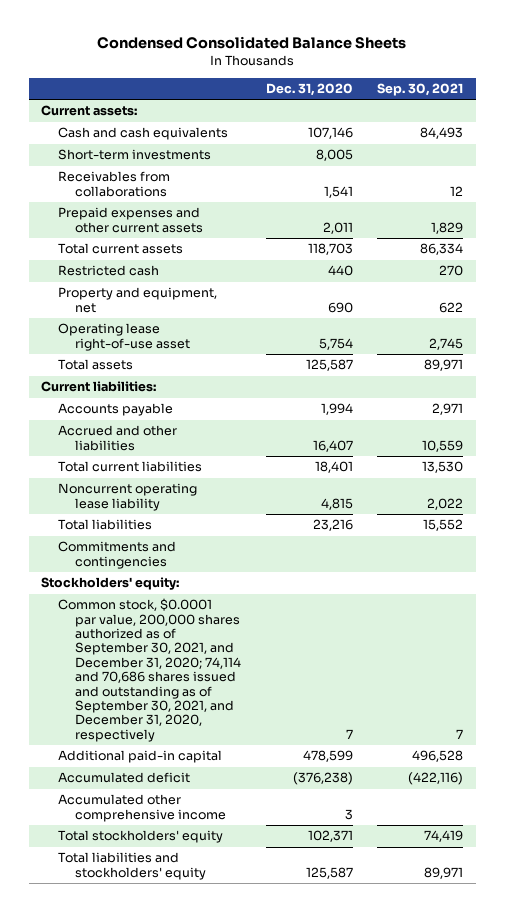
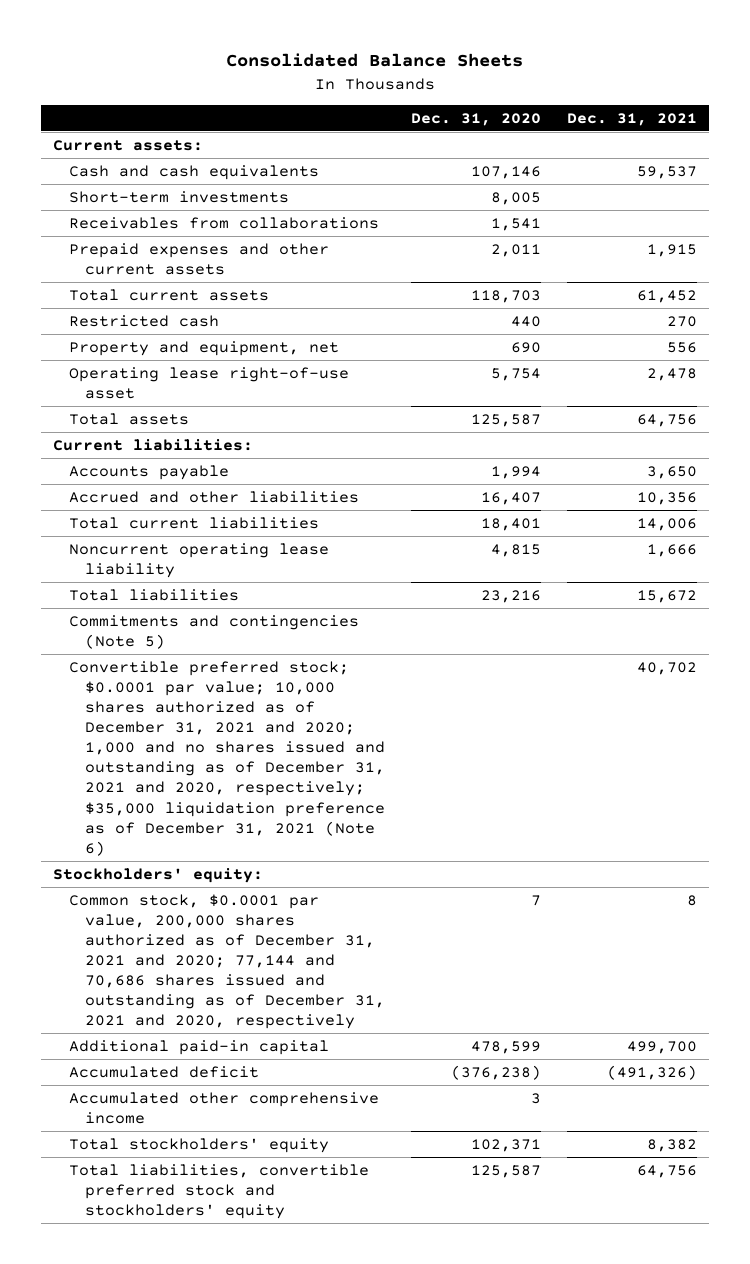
- Condensed Consolidated Balance Sheets
+ Consolidated Balance Sheets
- | Dec. 31, 2020 | Sep. 30, 2021
+ | Dec. 31, 2020 | Dec. 31, 2021
- Commitments and contingencies
+ Commitments and contingencies (Note 5)
+ Convertible preferred stock; $0.0001 par value; 10,000 shares authorized as of December 31, 2021 and 2020; 1,000 and no shares issued and outstanding as of December 31, 2021 and 2020, respectively; $35,000 liquidation preference as of December 31, 2021 (Note 6) | | 40,702
- Common stock, $0.0001 par value, 200,000 shares authorized as of September 30, 2021, and December 31, 2020; 74,114 and 70,686 shares issued and outstanding as of September 30, 2021, and December 31, 2020, respectively | 7 | 7
+ Common stock, $0.0001 par value, 200,000 shares authorized as of December 31, 2021 and 2020; 77,144 and 70,686 shares issued and outstanding as of December 31, 2021 and 2020, respectively | 7 | 8
- Total liabilities and stockholders' equity | 125,587 | 89,971
+ Total liabilities, convertible preferred stock and stockholders' equity | 125,587 | 64,756

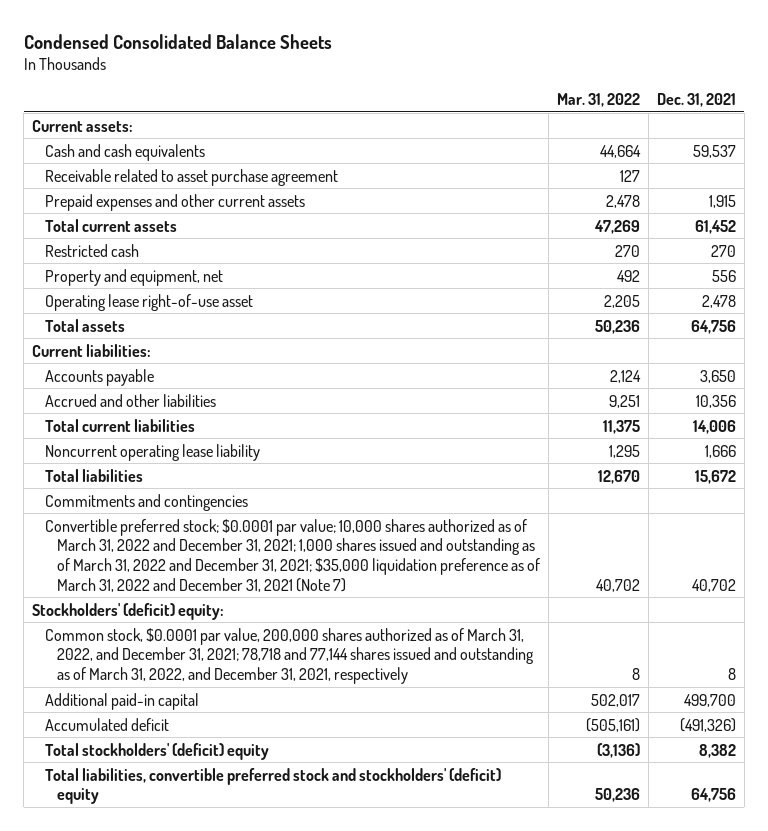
- Consolidated Balance Sheets
+ Condensed Consolidated Balance Sheets
- | Dec. 31, 2020 | Dec. 31, 2021
+ | Mar. 31, 2022 | Dec. 31, 2021
- Short-term investments | 8,005 |
- Receivables from collaborations | 1,541 |
+ Receivable related to asset purchase agreement | 127 |
- Commitments and contingencies (Note 5)
- Convertible preferred stock; $0.0001 par value; 10,000 shares authorized as of December 31, 2021 and 2020; 1,000 and no shares issued and outstanding as of December 31, 2021 and 2020, respectively; $35,000 liquidation preference as of December 31, 2021 (Note 6) | | 40,702
- Stockholders' equity:
- Common stock, $0.0001 par value, 200,000 shares authorized as of December 31, 2021 and 2020; 77,144 and 70,686 shares issued and outstanding as of December 31, 2021 and 2020, respectively | 7 | 8
+ Commitments and contingencies
+ Convertible preferred stock; $0.0001 par value; 10,000 shares authorized as of March 31, 2022 and December 31, 2021; 1,000 shares issued and outstanding as of March 31, 2022 and December 31, 2021; $35,000 liquidation preference as of March 31, 2022 and December 31, 2021 (Note 7) | 40,702 | 40,702
+ Stockholders' (deficit) equity:
+ Common stock, $0.0001 par value, 200,000 shares authorized as of March 31, 2022, and December 31, 2021; 78,718 and 77,144 shares issued and outstanding as of March 31, 2022, and December 31, 2021, respectively | 8 | 8
- Accumulated other comprehensive income | 3 |
- Total stockholders' equity | 102,371 | 8,382
- Total liabilities, convertible preferred stock and stockholders' equity | 125,587 | 64,756
+ Total stockholders' (deficit) equity | (3,136) | 8,382
+ Total liabilities, convertible preferred stock and stockholders' (deficit) equity | 50,236 | 64,756

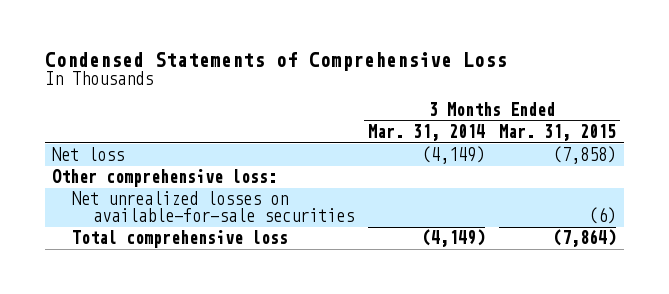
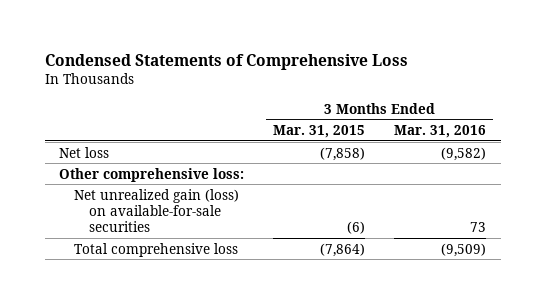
- | 3 Months Ended Mar. 31, 2014 | 3 Months Ended Mar. 31, 2015
+ | 3 Months Ended Mar. 31, 2015 | 3 Months Ended Mar. 31, 2016
- Net unrealized losses on available-for-sale securities | | (6)
+ Net unrealized gain (loss) on available-for-sale securities | (6) | 73

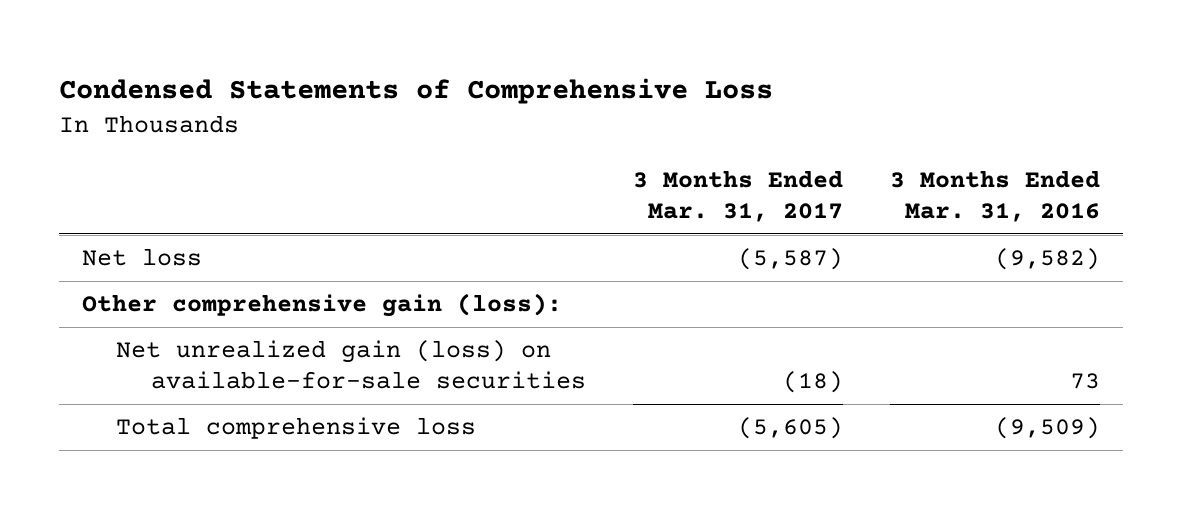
- | 3 Months Ended Mar. 31, 2015 | 3 Months Ended Mar. 31, 2016
+ | 3 Months Ended Mar. 31, 2017 | 3 Months Ended Mar. 31, 2016
- Other comprehensive loss:
+ Other comprehensive gain (loss):

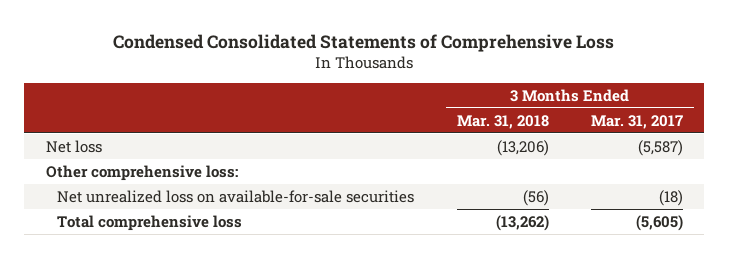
- Condensed Statements of Comprehensive Loss
+ Condensed Consolidated Statements of Comprehensive Loss
- | 3 Months Ended Mar. 31, 2017 | 3 Months Ended Mar. 31, 2016
+ | 3 Months Ended Mar. 31, 2018 | 3 Months Ended Mar. 31, 2017
- Other comprehensive gain (loss):
- Net unrealized gain (loss) on available-for-sale securities | (18) | 73
+ Other comprehensive loss:
+ Net unrealized loss on available-for-sale securities | (56) | (18)

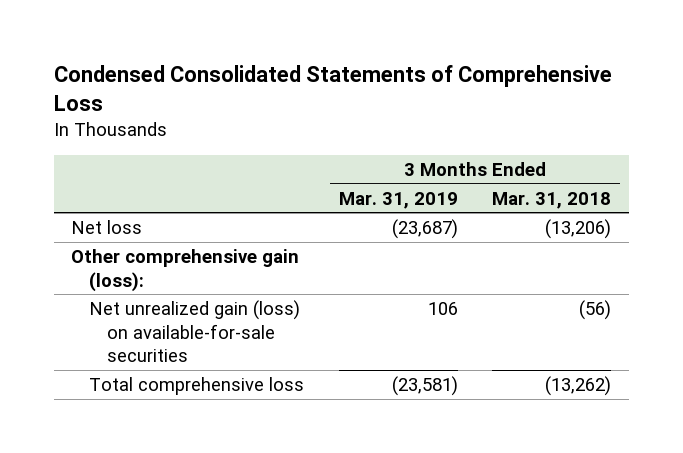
- | 3 Months Ended Mar. 31, 2018 | 3 Months Ended Mar. 31, 2017
+ | 3 Months Ended Mar. 31, 2019 | 3 Months Ended Mar. 31, 2018
- Other comprehensive loss:
- Net unrealized loss on available-for-sale securities | (56) | (18)
+ Other comprehensive gain (loss):
+ Net unrealized gain (loss) on available-for-sale securities | 106 | (56)

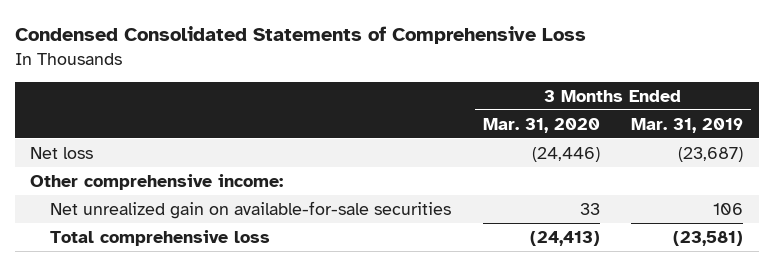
- | 3 Months Ended Mar. 31, 2019 | 3 Months Ended Mar. 31, 2018
+ | 3 Months Ended Mar. 31, 2020 | 3 Months Ended Mar. 31, 2019
- Other comprehensive gain (loss):
- Net unrealized gain (loss) on available-for-sale securities | 106 | (56)
+ Other comprehensive income:
+ Net unrealized gain on available-for-sale securities | 33 | 106

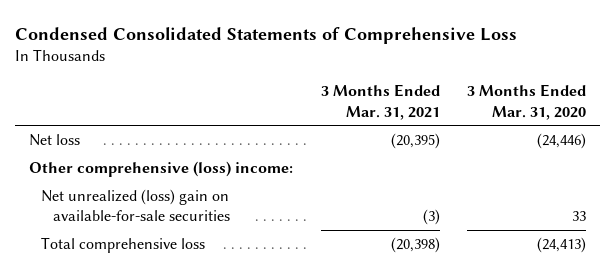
- | 3 Months Ended Mar. 31, 2020 | 3 Months Ended Mar. 31, 2019
+ | 3 Months Ended Mar. 31, 2021 | 3 Months Ended Mar. 31, 2020
- Other comprehensive income:
- Net unrealized gain on available-for-sale securities | 33 | 106
+ Other comprehensive (loss) income:
+ Net unrealized (loss) gain on available-for-sale securities | (3) | 33

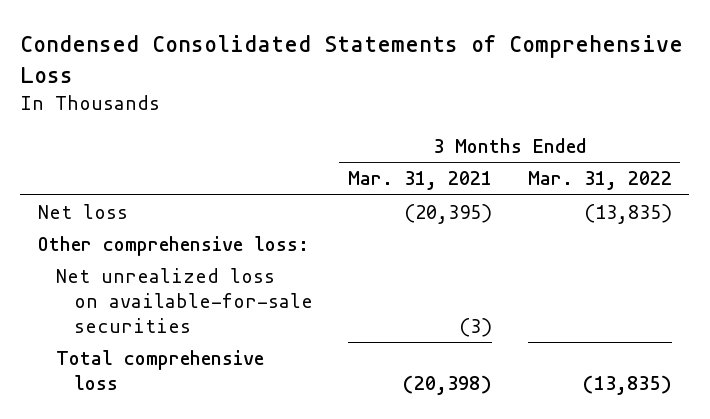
- | 3 Months Ended Mar. 31, 2021 | 3 Months Ended Mar. 31, 2020
+ | 3 Months Ended Mar. 31, 2021 | 3 Months Ended Mar. 31, 2022
- Other comprehensive (loss) income:
- Net unrealized (loss) gain on available-for-sale securities | (3) | 33
+ Other comprehensive loss:
+ Net unrealized loss on available-for-sale securities | (3) |

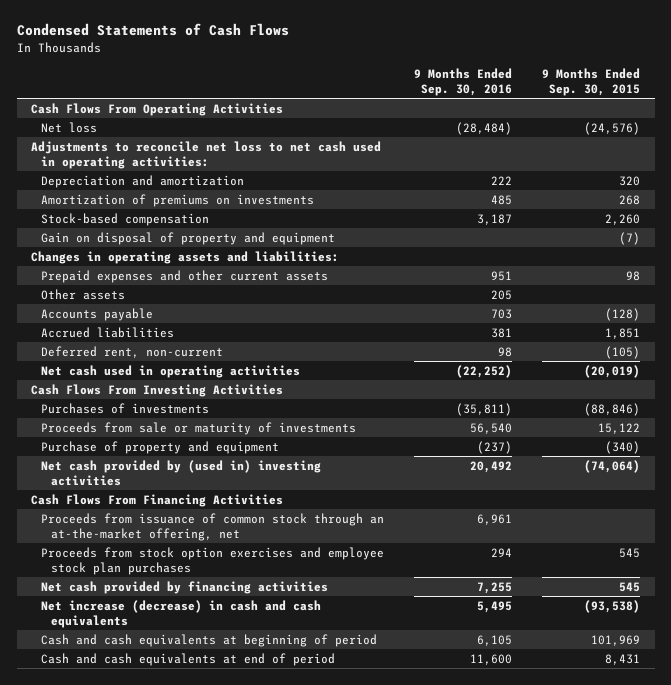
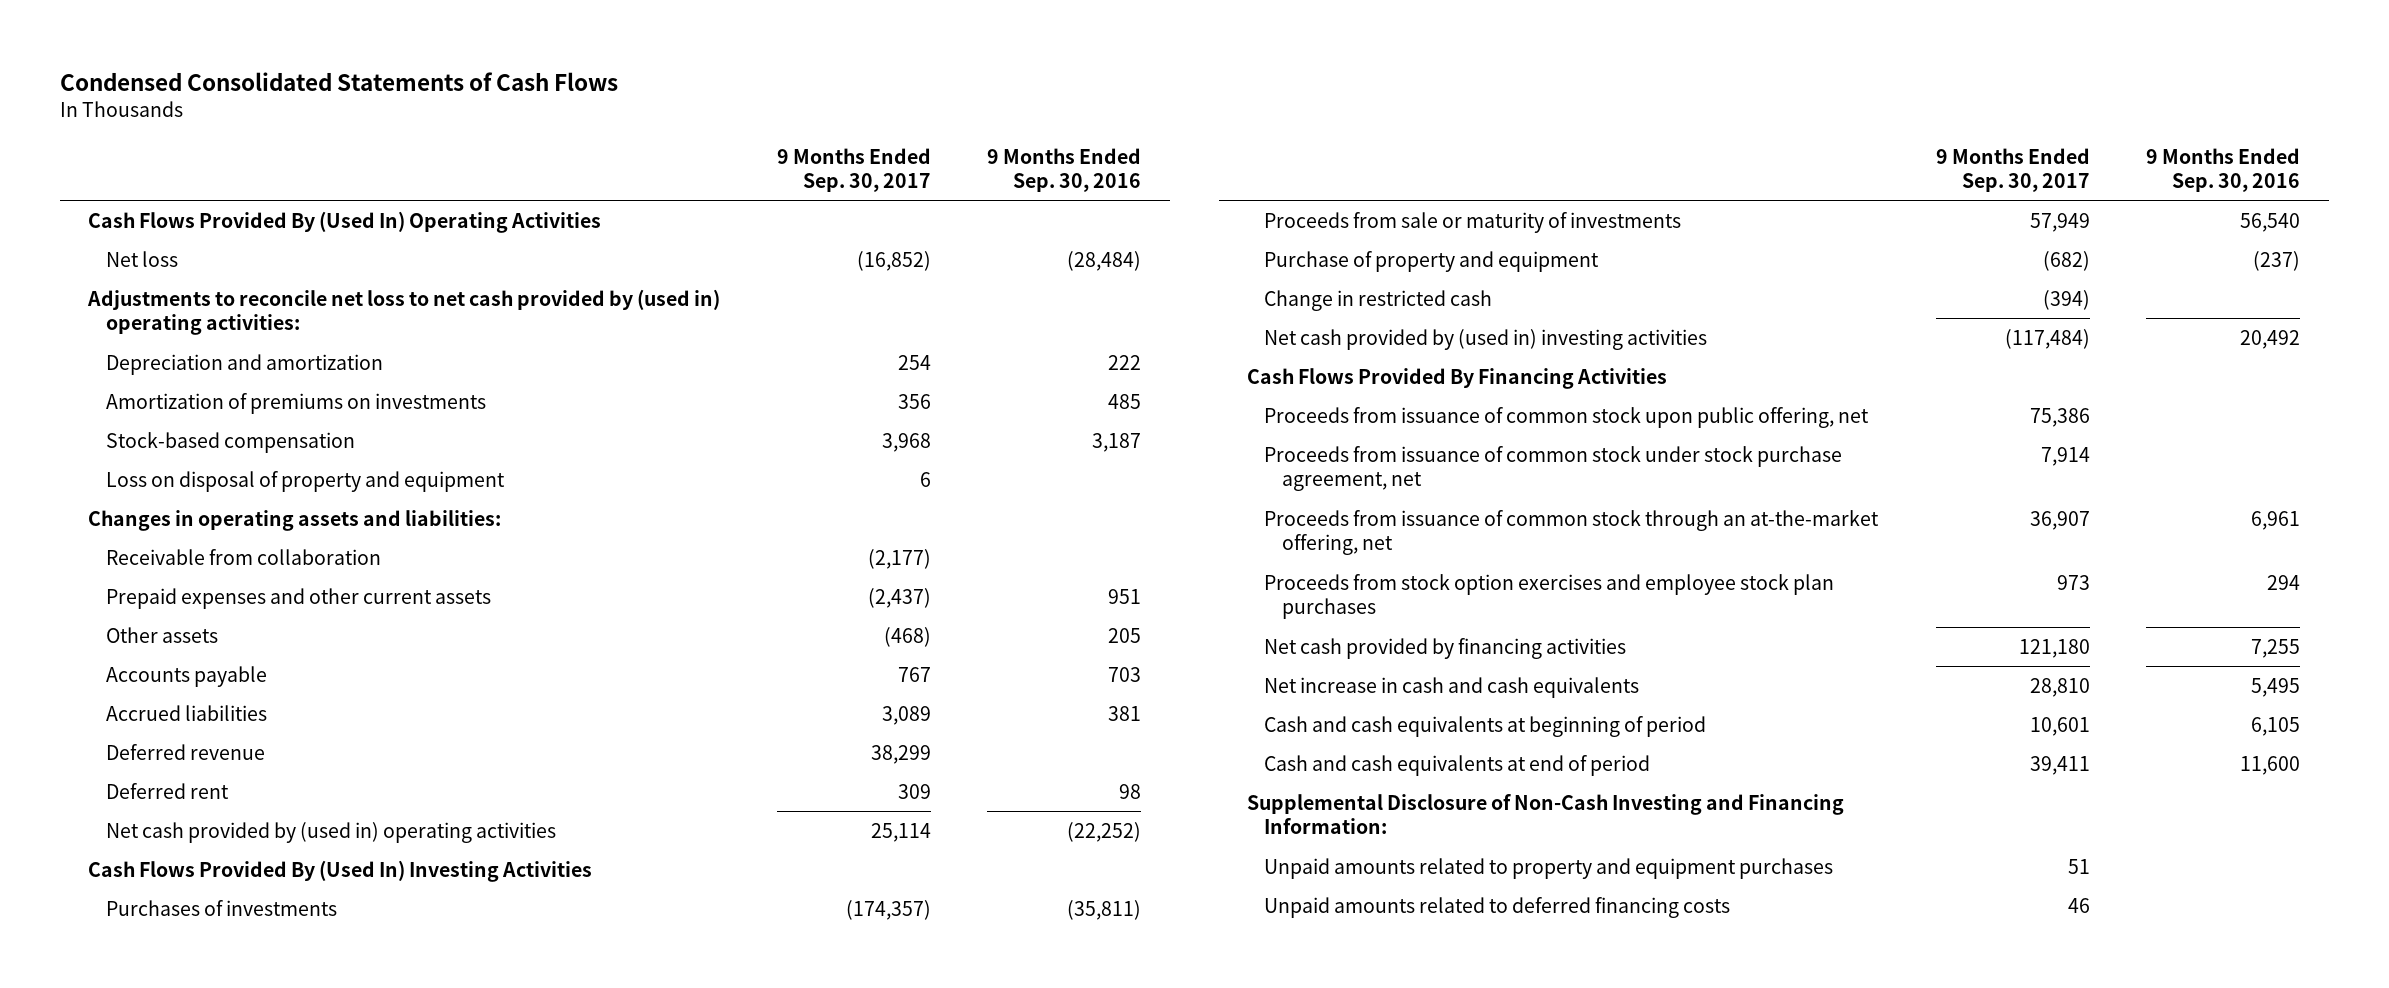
- Condensed Statements of Cash Flows
+ Condensed Consolidated Statements of Cash Flows
- | 9 Months Ended Sep. 30, 2016 | 9 Months Ended Sep. 30, 2015
+ | 9 Months Ended Sep. 30, 2017 | 9 Months Ended Sep. 30, 2016
- Cash Flows From Operating Activities
+ Cash Flows Provided By (Used In) Operating Activities
- Adjustments to reconcile net loss to net cash used in operating activities:
+ Adjustments to reconcile net loss to net cash provided by (used in) operating activities:
- Gain on disposal of property and equipment | | (7)
+ Loss on disposal of property and equipment | 6 |
+ Receivable from collaboration | (2,177) |
- Deferred rent, non-current | 98 | (105)
- Net cash used in operating activities | (22,252) | (20,019)
- Cash Flows From Investing Activities
+ Deferred revenue | 38,299 |
+ Deferred rent | 309 | 98
+ Net cash provided by (used in) operating activities | 25,114 | (22,252)
+ Cash Flows Provided By (Used In) Investing Activities
+ Change in restricted cash | (394) |
- Cash Flows From Financing Activities
+ Cash Flows Provided By Financing Activities
+ Proceeds from issuance of common stock upon public offering, net | 75,386 |
+ Proceeds from issuance of common stock under stock purchase agreement, net | 7,914 |
- Net increase (decrease) in cash and cash equivalents | 5,495 | (93,538)
+ Net increase in cash and cash equivalents | 28,810 | 5,495
+ Supplemental Disclosure of Non-Cash Investing and Financing Information:
+ Unpaid amounts related to property and equipment purchases | 51 |
+ Unpaid amounts related to deferred financing costs | 46 |

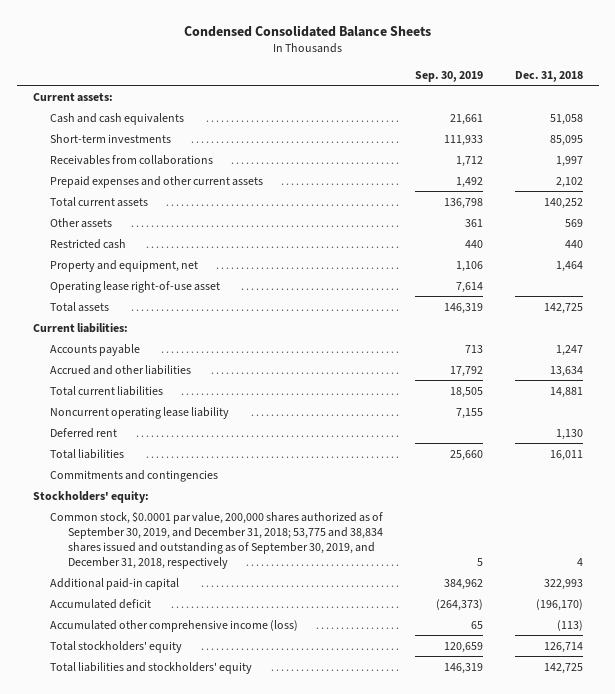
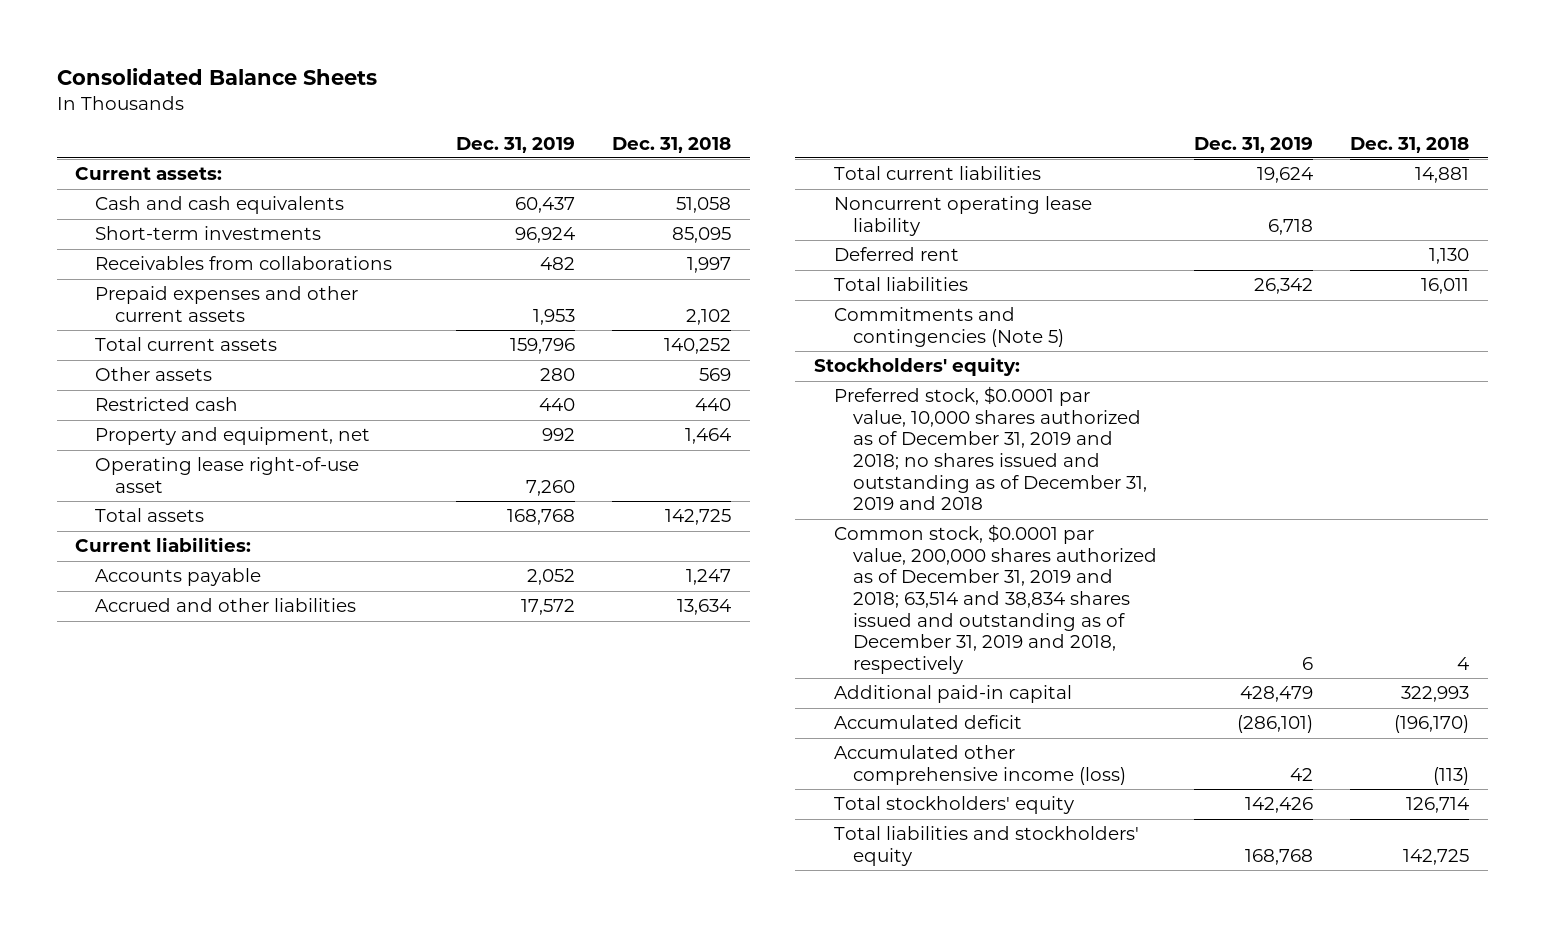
- Condensed Consolidated Balance Sheets
+ Consolidated Balance Sheets
- | Sep. 30, 2019 | Dec. 31, 2018
+ | Dec. 31, 2019 | Dec. 31, 2018
- Commitments and contingencies
+ Commitments and contingencies (Note 5)
- Common stock, $0.0001 par value, 200,000 shares authorized as of September 30, 2019, and December 31, 2018; 53,775 and 38,834 shares issued and outstanding as of September 30, 2019, and December 31, 2018, respectively | 5 | 4
+ Preferred stock, $0.0001 par value, 10,000 shares authorized as of December 31, 2019 and 2018; no shares issued and outstanding as of December 31, 2019 and 2018
+ Common stock, $0.0001 par value, 200,000 shares authorized as of December 31, 2019 and 2018; 63,514 and 38,834 shares issued and outstanding as of December 31, 2019 and 2018, respectively | 6 | 4

